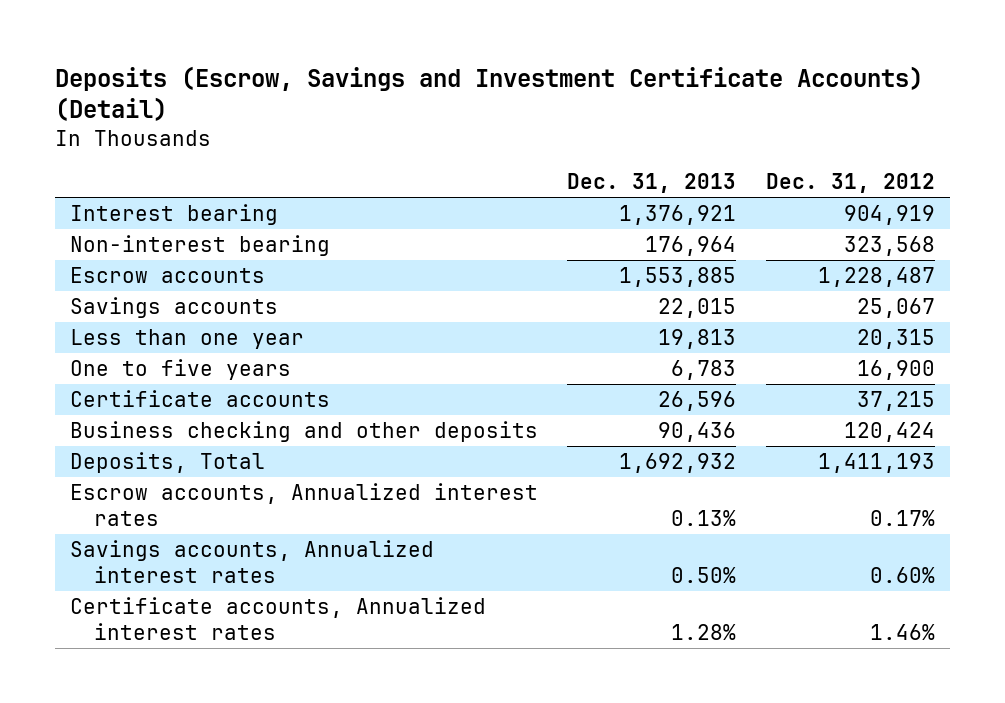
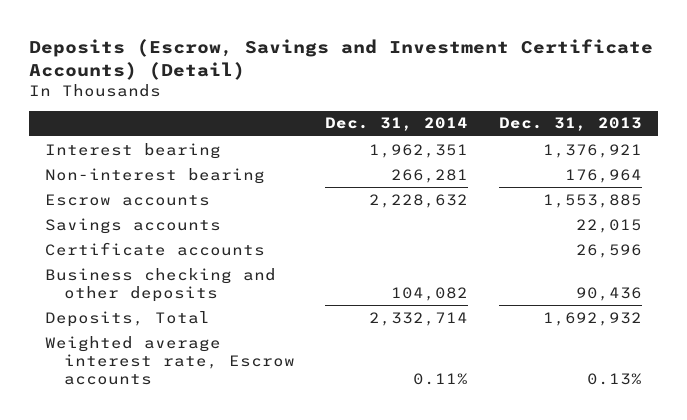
- | Dec. 31, 2013 | Dec. 31, 2012
+ | Dec. 31, 2014 | Dec. 31, 2013
- Less than one year | 19,813 | 20,315
- One to five years | 6,783 | 16,900
- Escrow accounts, Annualized interest rates | 0.13% | 0.17%
- Savings accounts, Annualized interest rates | 0.50% | 0.60%
- Certificate accounts, Annualized interest rates | 1.28% | 1.46%
+ Weighted average interest rate, Escrow accounts | 0.11% | 0.13%

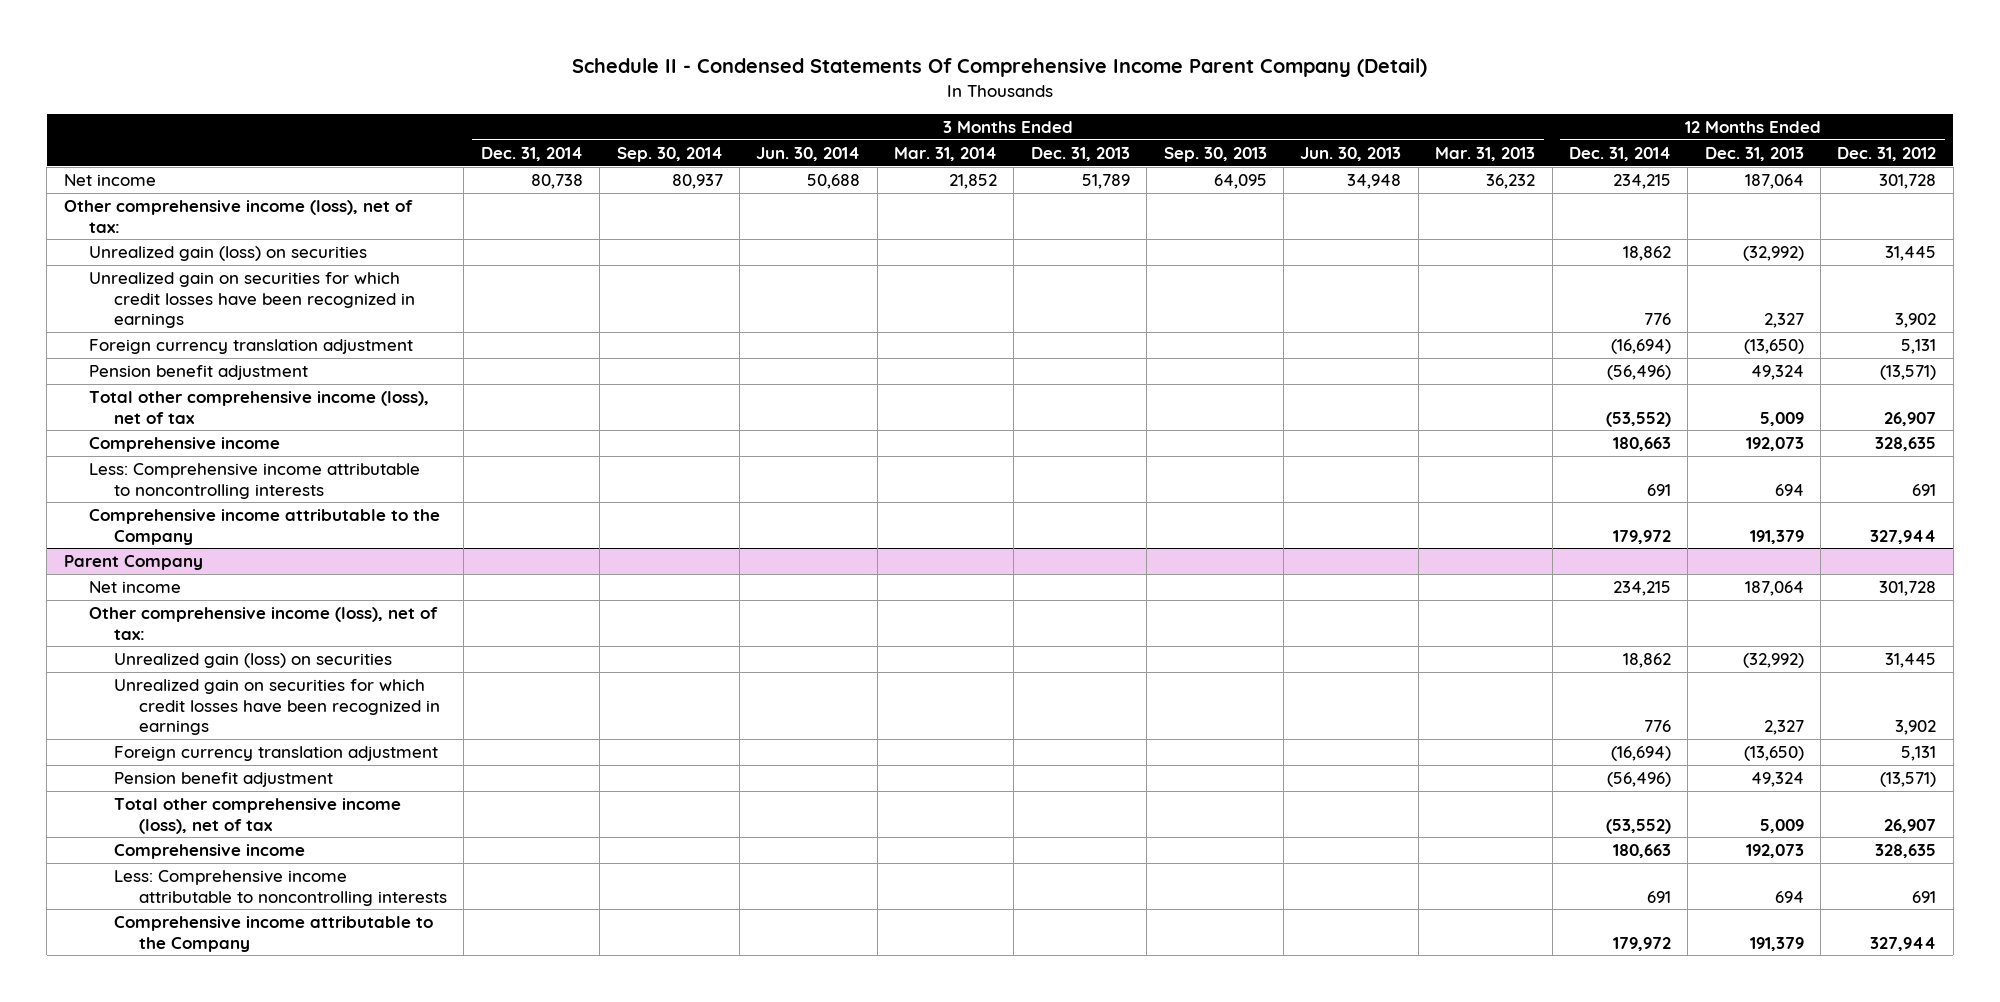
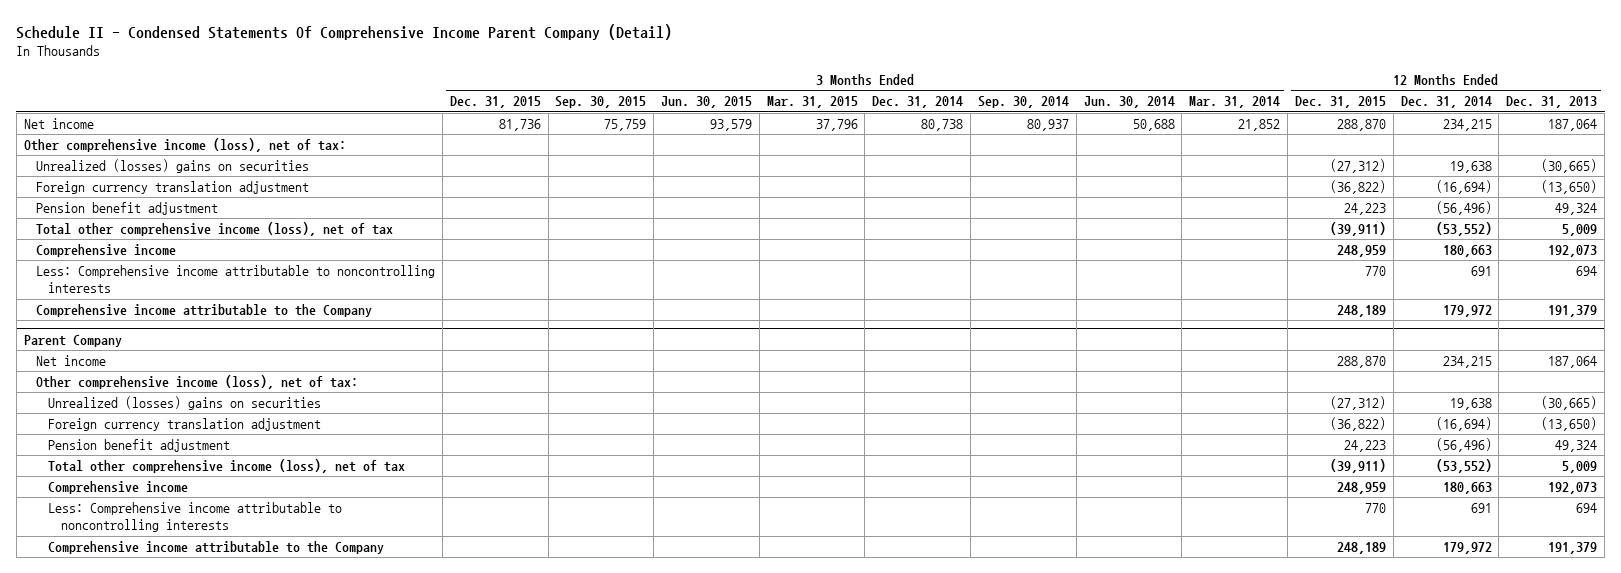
- | 3 Months Ended Dec. 31, 2014 | 3 Months Ended Sep. 30, 2014 | 3 Months Ended Jun. 30, 2014 | 3 Months Ended Mar. 31, 2014 | 3 Months Ended Dec. 31, 2013 | 3 Months Ended Sep. 30, 2013 | 3 Months Ended Jun. 30, 2013 | 3 Months Ended Mar. 31, 2013 | 12 Months Ended Dec. 31, 2014 | 12 Months Ended Dec. 31, 2013 | 12 Months Ended Dec. 31, 2012
+ | 3 Months Ended Dec. 31, 2015 | 3 Months Ended Sep. 30, 2015 | 3 Months Ended Jun. 30, 2015 | 3 Months Ended Mar. 31, 2015 | 3 Months Ended Dec. 31, 2014 | 3 Months Ended Sep. 30, 2014 | 3 Months Ended Jun. 30, 2014 | 3 Months Ended Mar. 31, 2014 | 12 Months Ended Dec. 31, 2015 | 12 Months Ended Dec. 31, 2014 | 12 Months Ended Dec. 31, 2013
- Unrealized gain (loss) on securities | | | | | | | | | 18,862 | (32,992) | 31,445
- Unrealized gain on securities for which credit losses have been recognized in earnings | | | | | | | | | 776 | 2,327 | 3,902
+ Unrealized (losses) gains on securities | | | | | | | | | (27,312) | 19,638 | (30,665)
@ Parent Company
- Unrealized gain (loss) on securities | | | | | | | | | 18,862 | (32,992) | 31,445
- Unrealized gain on securities for which credit losses have been recognized in earnings | | | | | | | | | 776 | 2,327 | 3,902
+ Unrealized (losses) gains on securities | | | | | | | | | (27,312) | 19,638 | (30,665)

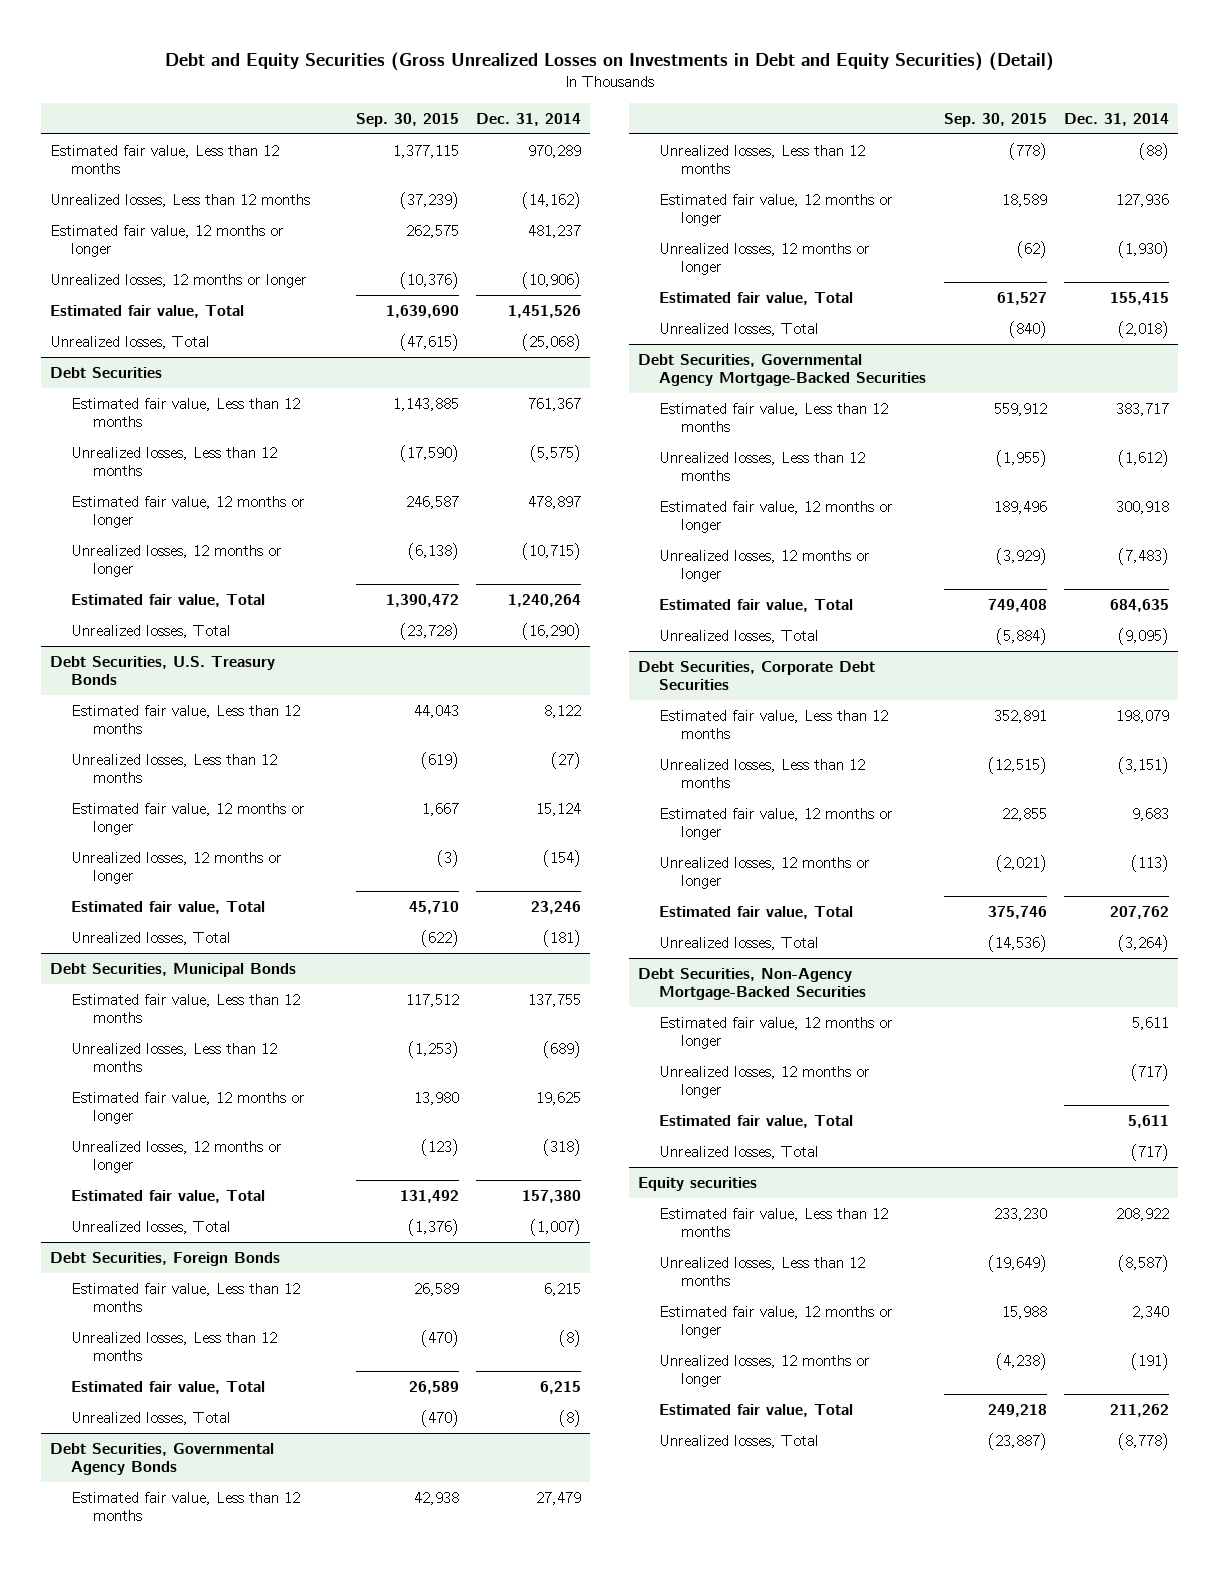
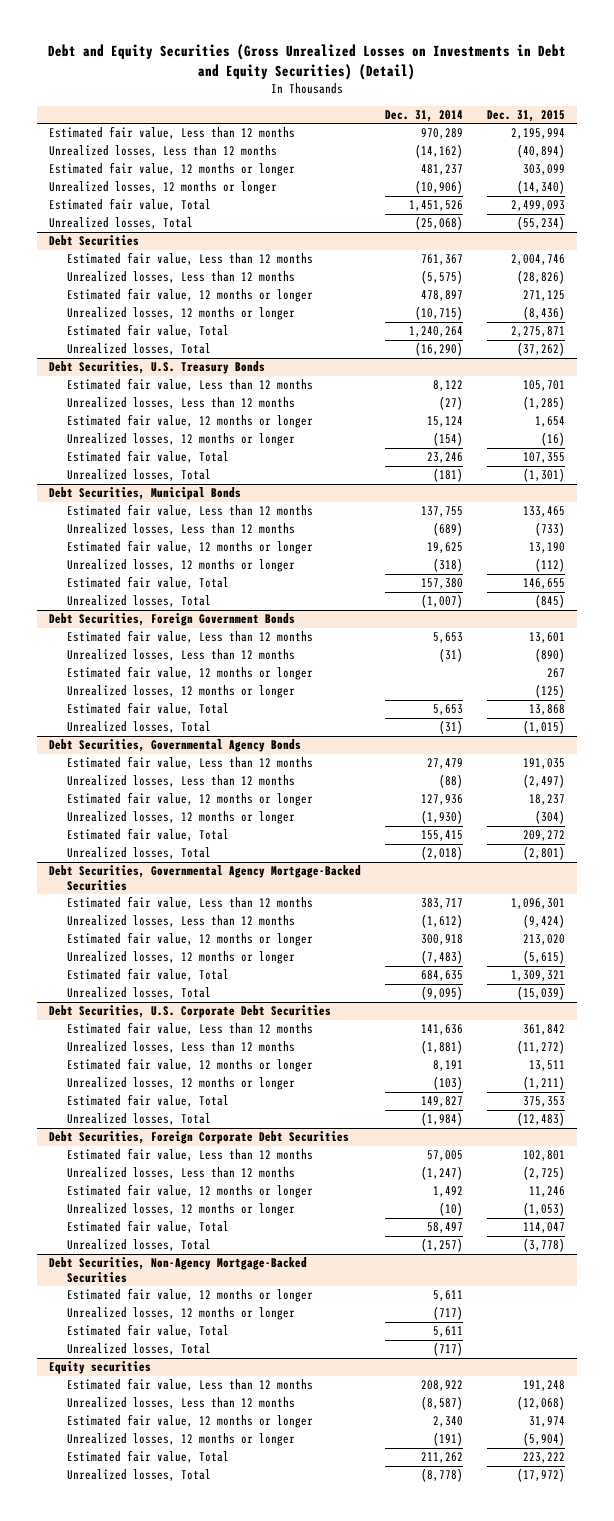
- | Sep. 30, 2015 | Dec. 31, 2014
+ | Dec. 31, 2014 | Dec. 31, 2015
- Debt Securities, Foreign Bonds
- Estimated fair value, Less than 12 months | 26,589 | 6,215
- Unrealized losses, Less than 12 months | (470) | (8)
- Estimated fair value, Total | 26,589 | 6,215
- Unrealized losses, Total | (470) | (8)
+ Debt Securities, Foreign Government Bonds
+ Estimated fair value, Less than 12 months | 5,653 | 13,601
+ Unrealized losses, Less than 12 months | (31) | (890)
+ Estimated fair value, 12 months or longer | | 267
+ Unrealized losses, 12 months or longer | | (125)
+ Estimated fair value, Total | 5,653 | 13,868
+ Unrealized losses, Total | (31) | (1,015)
- Debt Securities, Corporate Debt Securities
- Estimated fair value, Less than 12 months | 352,891 | 198,079
- Unrealized losses, Less than 12 months | (12,515) | (3,151)
- Estimated fair value, 12 months or longer | 22,855 | 9,683
- Unrealized losses, 12 months or longer | (2,021) | (113)
- Estimated fair value, Total | 375,746 | 207,762
- Unrealized losses, Total | (14,536) | (3,264)
+ Debt Securities, U.S. Corporate Debt Securities
+ Estimated fair value, Less than 12 months | 141,636 | 361,842
+ Unrealized losses, Less than 12 months | (1,881) | (11,272)
+ Estimated fair value, 12 months or longer | 8,191 | 13,511
+ Unrealized losses, 12 months or longer | (103) | (1,211)
+ Estimated fair value, Total | 149,827 | 375,353
+ Unrealized losses, Total | (1,984) | (12,483)
+ Debt Securities, Foreign Corporate Debt Securities
+ Estimated fair value, Less than 12 months | 57,005 | 102,801
+ Unrealized losses, Less than 12 months | (1,247) | (2,725)
+ Estimated fair value, 12 months or longer | 1,492 | 11,246
+ Unrealized losses, 12 months or longer | (10) | (1,053)
+ Estimated fair value, Total | 58,497 | 114,047
+ Unrealized losses, Total | (1,257) | (3,778)

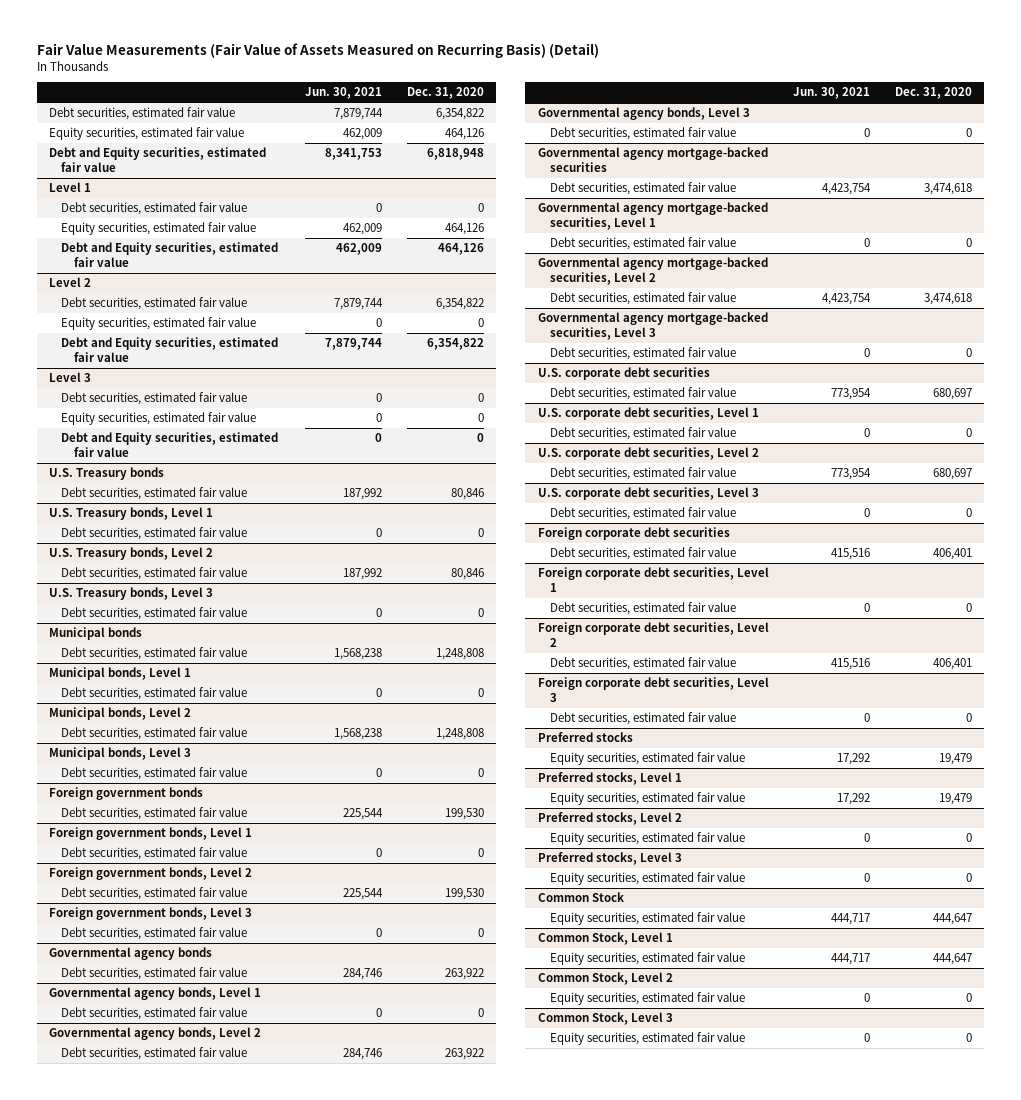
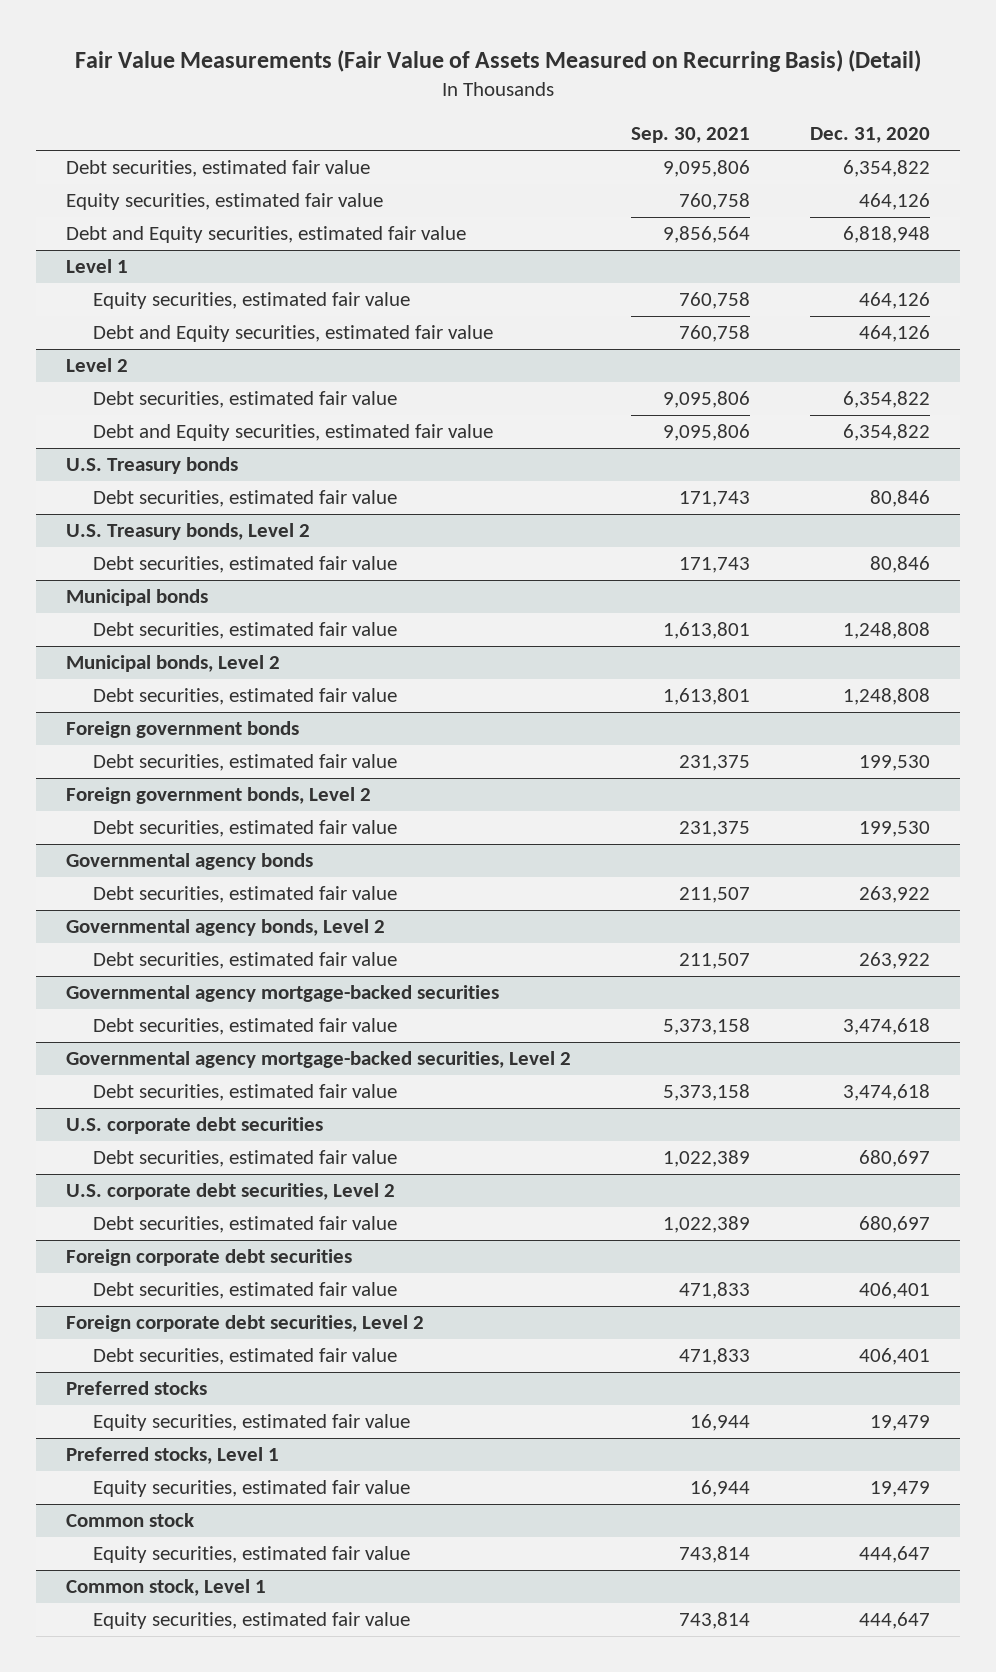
- | Jun. 30, 2021 | Dec. 31, 2020
+ | Sep. 30, 2021 | Dec. 31, 2020
@ Level 1
- Debt securities, estimated fair value | 0 | 0
@ Level 2
- Equity securities, estimated fair value | 0 | 0
- Level 3
- Debt securities, estimated fair value | 0 | 0
- Equity securities, estimated fair value | 0 | 0
- Debt and Equity securities, estimated fair value | 0 | 0
- U.S. Treasury bonds, Level 1
- Debt securities, estimated fair value | 0 | 0
- U.S. Treasury bonds, Level 3
- Debt securities, estimated fair value | 0 | 0
- Municipal bonds, Level 1
- Debt securities, estimated fair value | 0 | 0
- Municipal bonds, Level 3
- Debt securities, estimated fair value | 0 | 0
- Foreign government bonds, Level 1
- Debt securities, estimated fair value | 0 | 0
- Foreign government bonds, Level 3
- Debt securities, estimated fair value | 0 | 0
- Governmental agency bonds, Level 1
- Debt securities, estimated fair value | 0 | 0
- Governmental agency bonds, Level 3
- Debt securities, estimated fair value | 0 | 0
- Governmental agency mortgage-backed securities, Level 1
- Debt securities, estimated fair value | 0 | 0
- Governmental agency mortgage-backed securities, Level 3
- Debt securities, estimated fair value | 0 | 0
- U.S. corporate debt securities, Level 1
- Debt securities, estimated fair value | 0 | 0
- U.S. corporate debt securities, Level 3
- Debt securities, estimated fair value | 0 | 0
- Foreign corporate debt securities, Level 1
- Debt securities, estimated fair value | 0 | 0
- Foreign corporate debt securities, Level 3
- Debt securities, estimated fair value | 0 | 0
- Preferred stocks, Level 2
- Equity securities, estimated fair value | 0 | 0
- Preferred stocks, Level 3
- Equity securities, estimated fair value | 0 | 0
- Common Stock
+ Common stock
- Common Stock, Level 1
+ Common stock, Level 1
- Common Stock, Level 2
- Equity securities, estimated fair value | 0 | 0
- Common Stock, Level 3
- Equity securities, estimated fair value | 0 | 0

